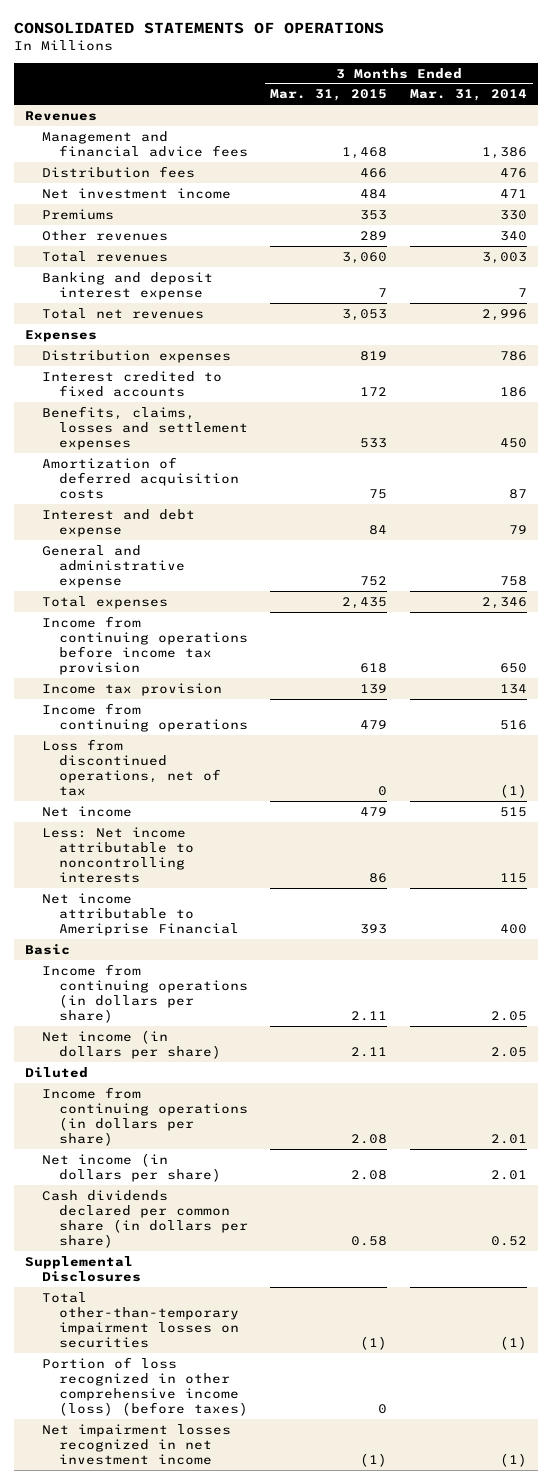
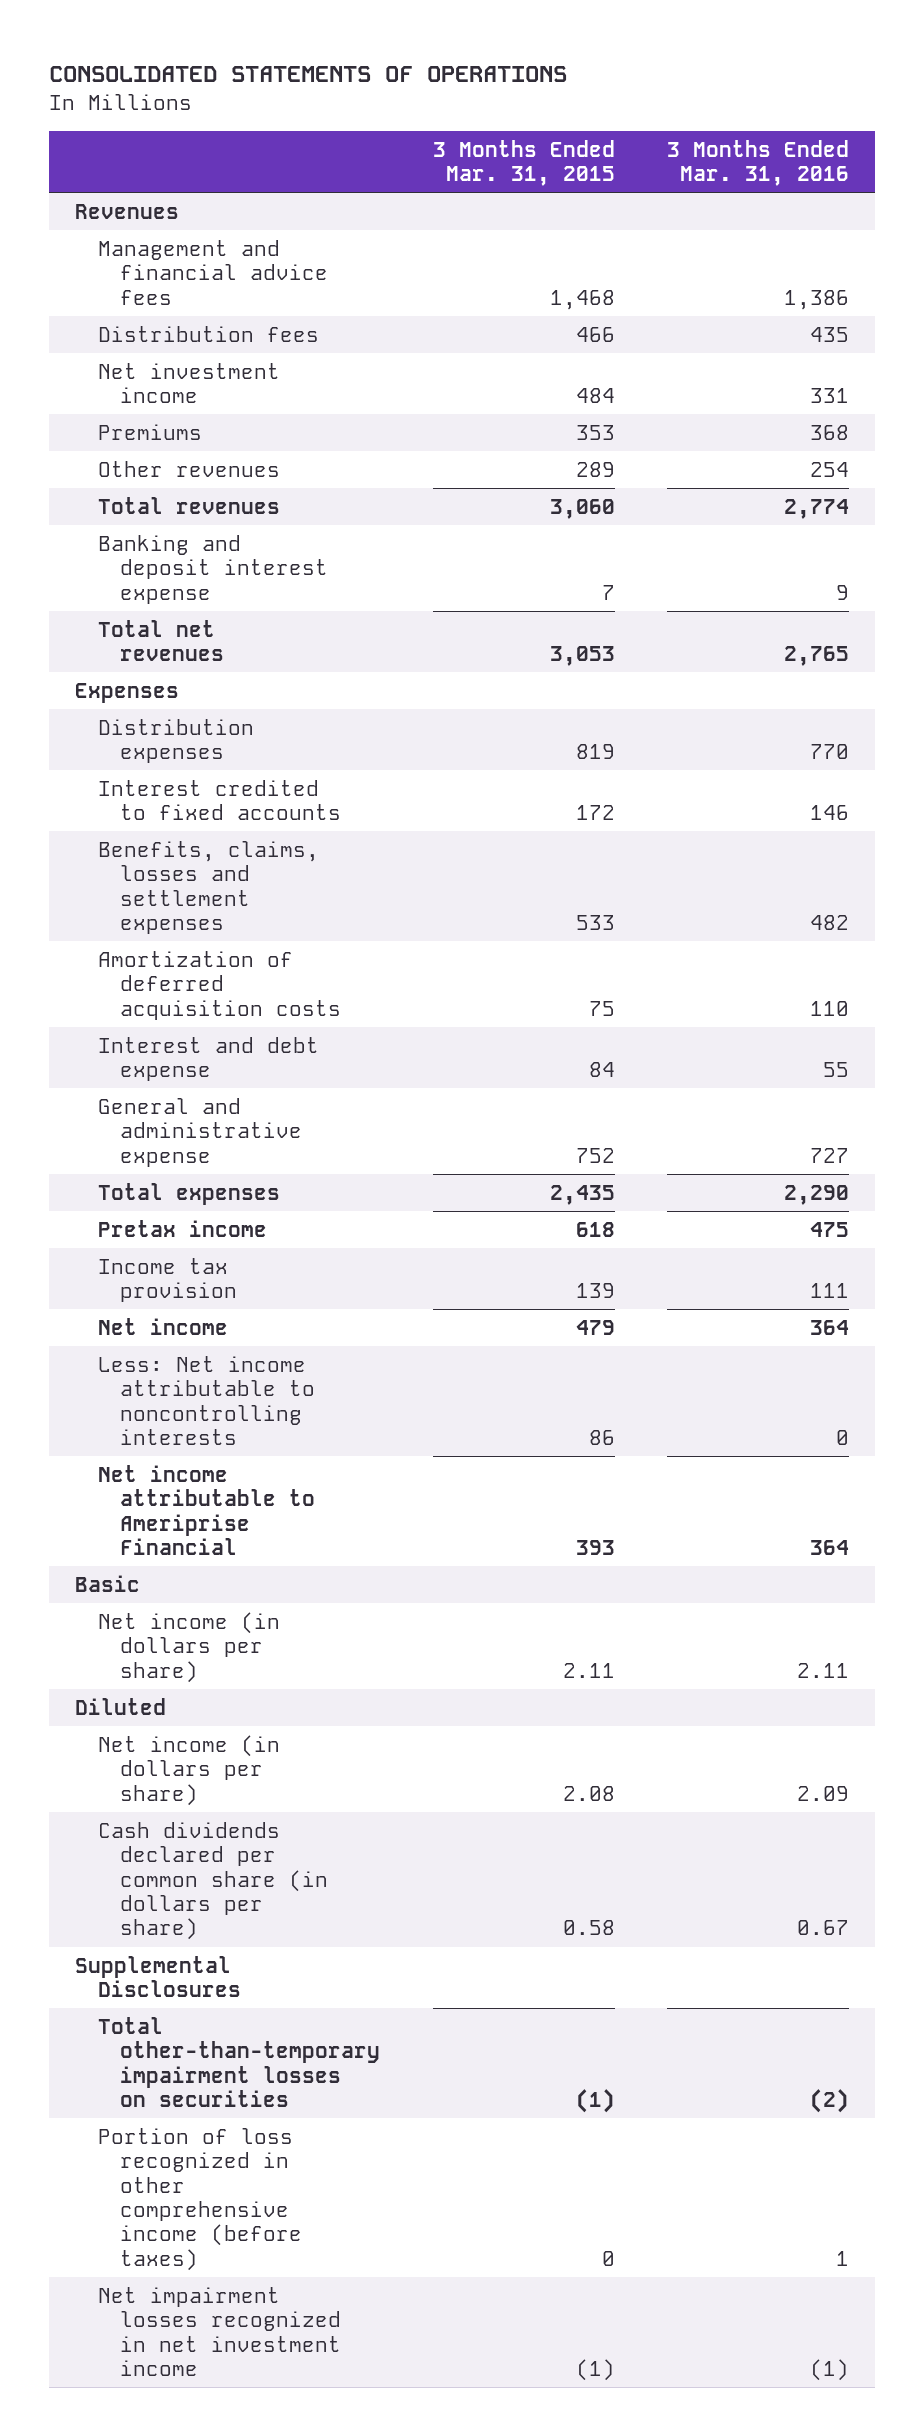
- | 3 Months Ended Mar. 31, 2015 | 3 Months Ended Mar. 31, 2014
+ | 3 Months Ended Mar. 31, 2015 | 3 Months Ended Mar. 31, 2016
- Income from continuing operations before income tax provision | 618 | 650
+ Pretax income | 618 | 475
- Income from continuing operations | 479 | 516
- Loss from discontinued operations, net of tax | 0 | (1)
- Income from continuing operations (in dollars per share) | 2.11 | 2.05
- Income from continuing operations (in dollars per share) | 2.08 | 2.01
- Portion of loss recognized in other comprehensive income (loss) (before taxes) | 0 |
+ Portion of loss recognized in other comprehensive income (before taxes) | 0 | 1

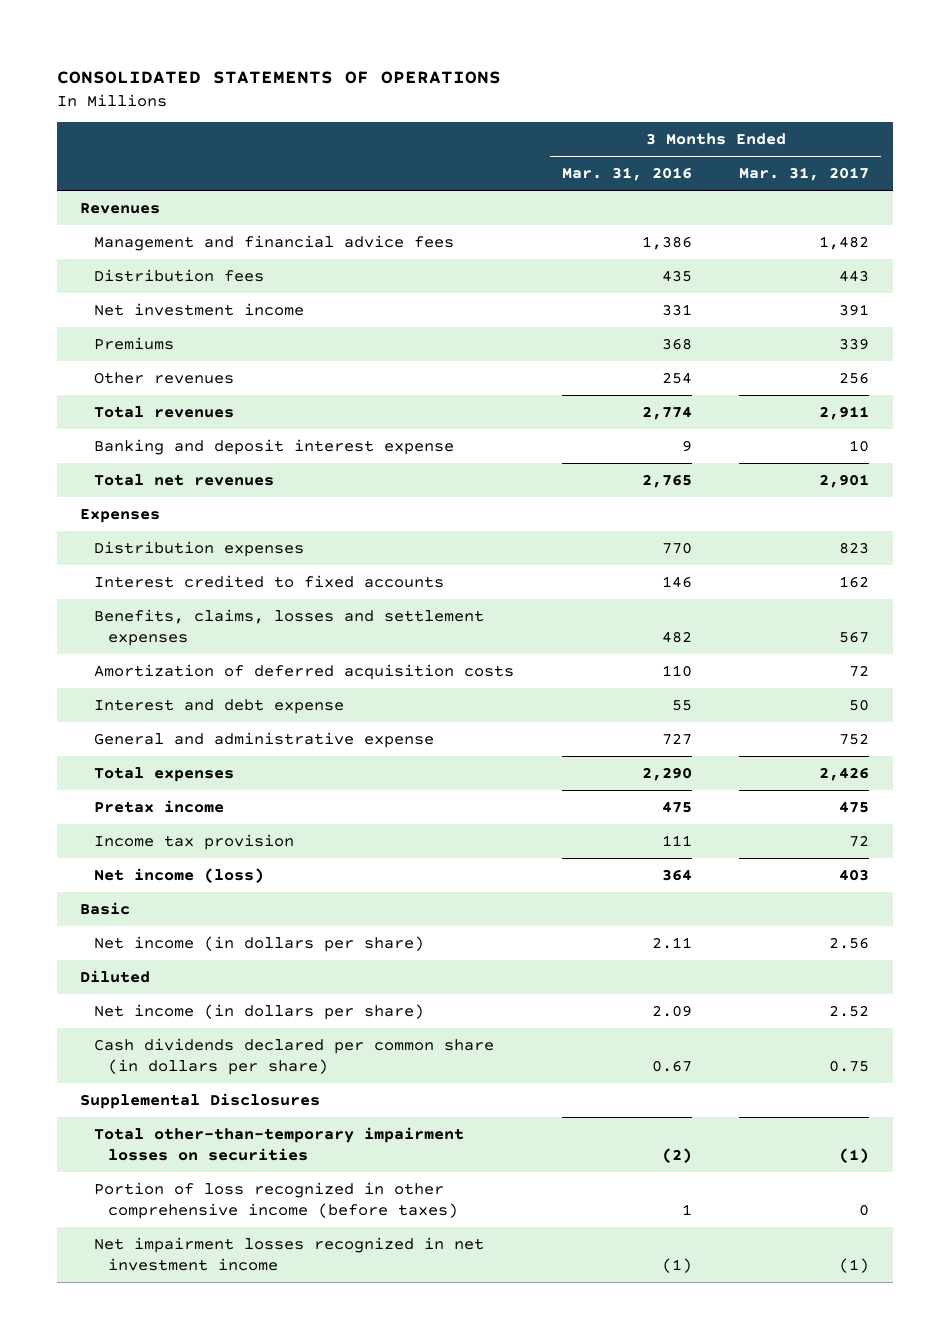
- | 3 Months Ended Mar. 31, 2015 | 3 Months Ended Mar. 31, 2016
+ | 3 Months Ended Mar. 31, 2016 | 3 Months Ended Mar. 31, 2017
- Net income | 479 | 364
- Less: Net income attributable to noncontrolling interests | 86 | 0
- Net income attributable to Ameriprise Financial | 393 | 364
+ Net income (loss) | 364 | 403

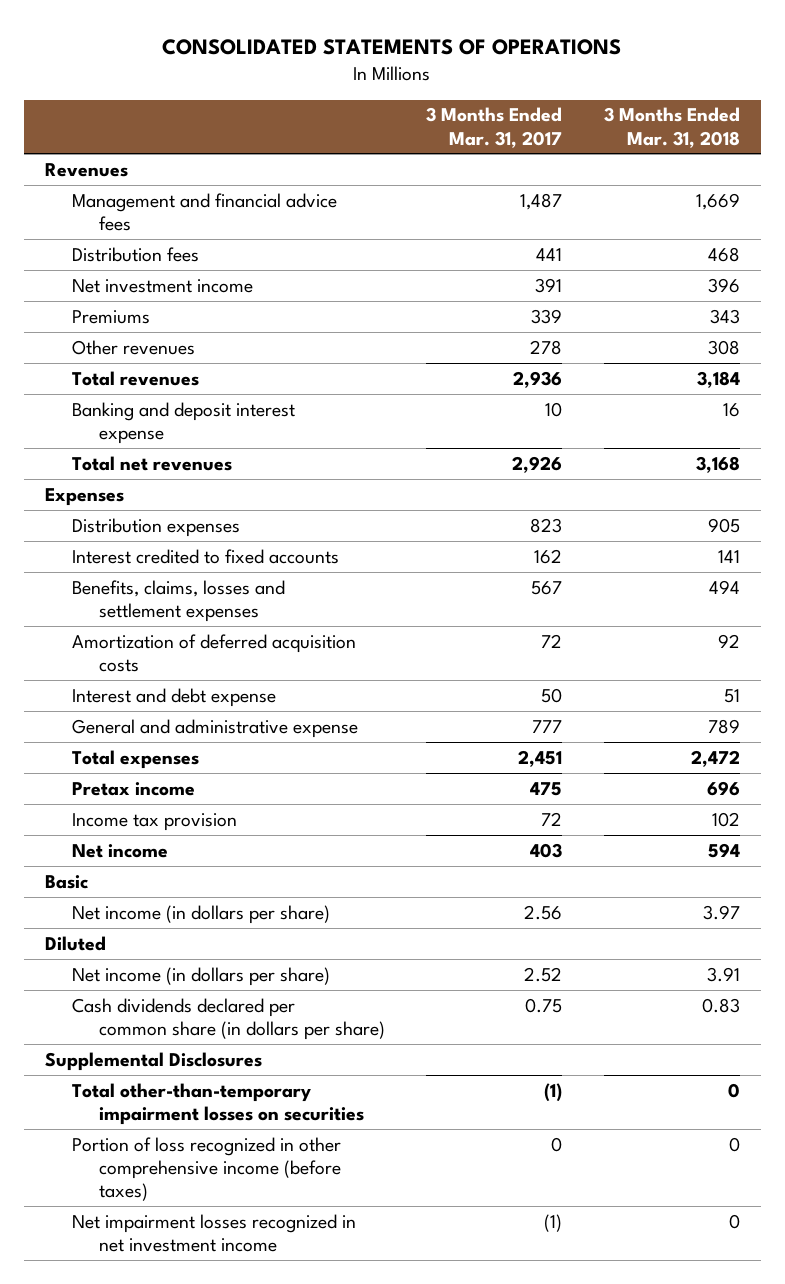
- | 3 Months Ended Mar. 31, 2016 | 3 Months Ended Mar. 31, 2017
+ | 3 Months Ended Mar. 31, 2017 | 3 Months Ended Mar. 31, 2018
- Management and financial advice fees | 1,386 | 1,482
- Distribution fees | 435 | 443
+ Management and financial advice fees | 1,487 | 1,669
+ Distribution fees | 441 | 468
- Other revenues | 254 | 256
- Total revenues | 2,774 | 2,911
+ Other revenues | 278 | 308
+ Total revenues | 2,936 | 3,184
- Total net revenues | 2,765 | 2,901
+ Total net revenues | 2,926 | 3,168
- General and administrative expense | 727 | 752
- Total expenses | 2,290 | 2,426
+ General and administrative expense | 777 | 789
+ Total expenses | 2,451 | 2,472
- Net income (loss) | 364 | 403
+ Net income | 403 | 594

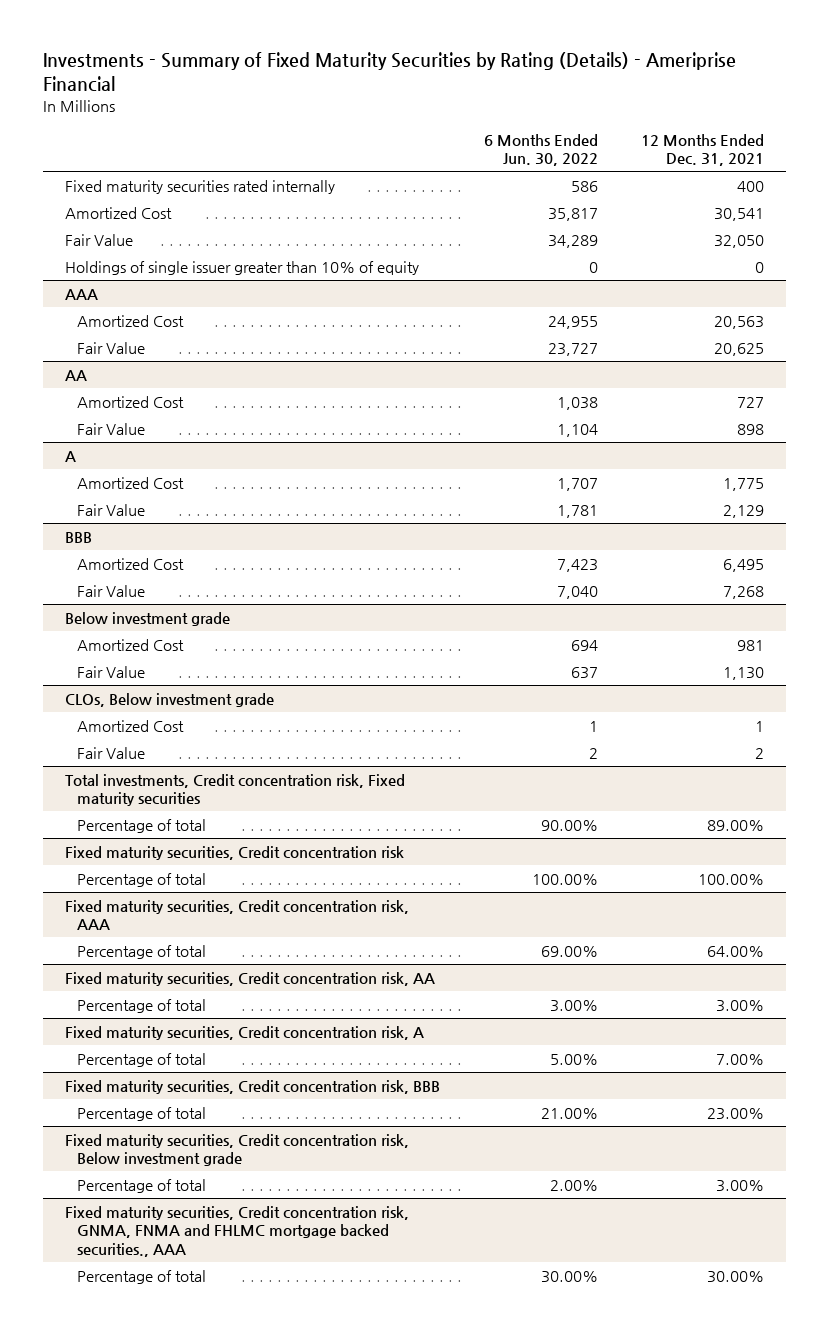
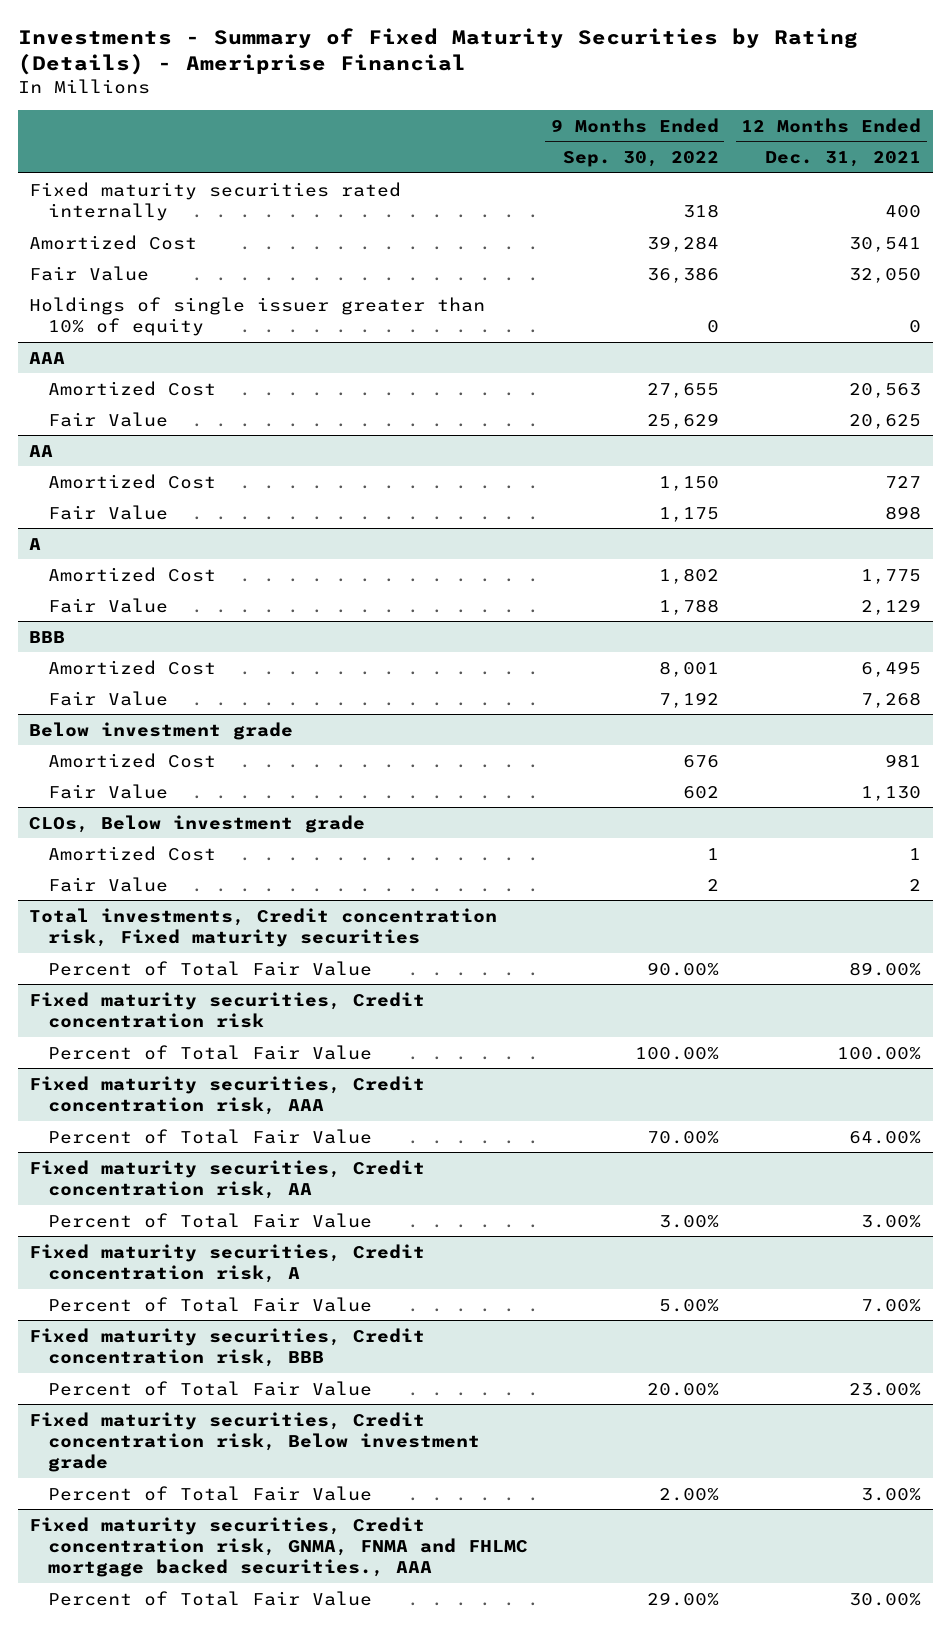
- | 6 Months Ended Jun. 30, 2022 | 12 Months Ended Dec. 31, 2021
+ | 9 Months Ended Sep. 30, 2022 | 12 Months Ended Dec. 31, 2021
@ Total investments, Credit concentration risk, Fixed maturity securities
- Percentage of total | 90.00% | 89.00%
+ Percent of Total Fair Value | 90.00% | 89.00%
@ Fixed maturity securities, Credit concentration risk
- Percentage of total | 100.00% | 100.00%
+ Percent of Total Fair Value | 100.00% | 100.00%
@ Fixed maturity securities, Credit concentration risk, AAA
- Percentage of total | 69.00% | 64.00%
+ Percent of Total Fair Value | 70.00% | 64.00%
@ Fixed maturity securities, Credit concentration risk, AA
- Percentage of total | 3.00% | 3.00%
+ Percent of Total Fair Value | 3.00% | 3.00%
@ Fixed maturity securities, Credit concentration risk, A
- Percentage of total | 5.00% | 7.00%
+ Percent of Total Fair Value | 5.00% | 7.00%
@ Fixed maturity securities, Credit concentration risk, BBB
- Percentage of total | 21.00% | 23.00%
+ Percent of Total Fair Value | 20.00% | 23.00%
@ Fixed maturity securities, Credit concentration risk, Below investment grade
- Percentage of total | 2.00% | 3.00%
+ Percent of Total Fair Value | 2.00% | 3.00%
@ Fixed maturity securities, Credit concentration risk, GNMA, FNMA and FHLMC mortgage backed securities., AAA
- Percentage of total | 30.00% | 30.00%
+ Percent of Total Fair Value | 29.00% | 30.00%

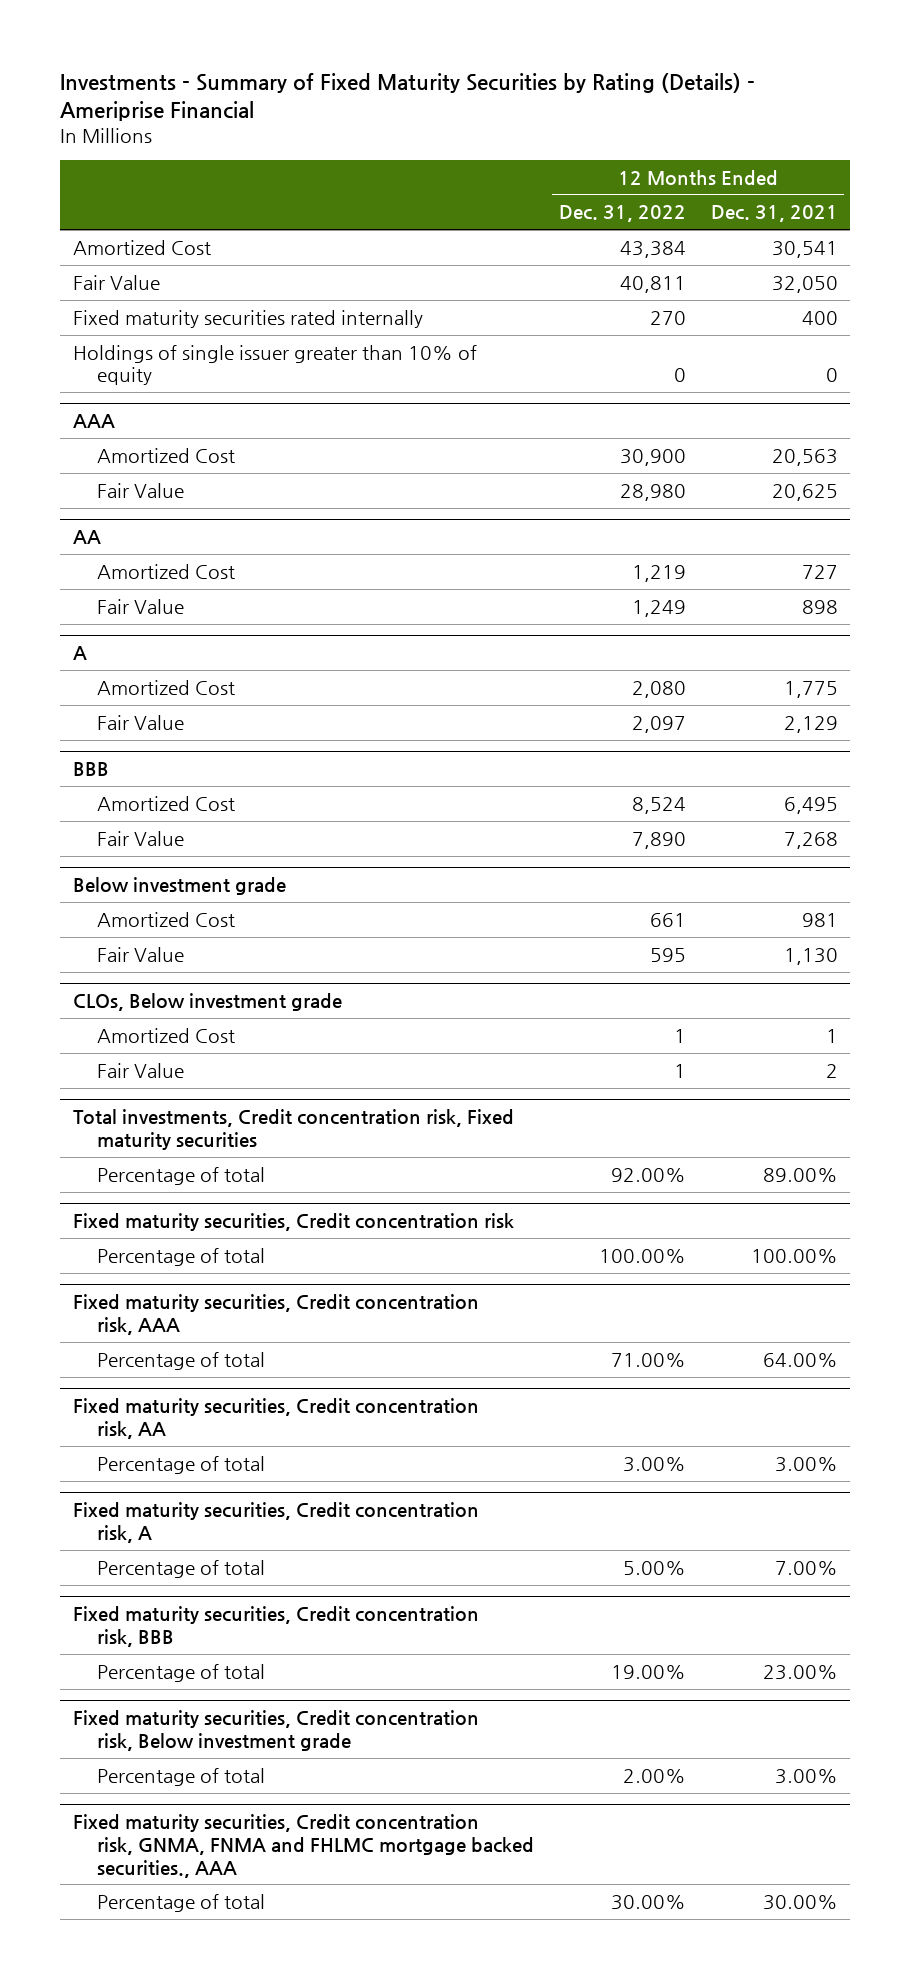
- | 9 Months Ended Sep. 30, 2022 | 12 Months Ended Dec. 31, 2021
+ | 12 Months Ended Dec. 31, 2022 | 12 Months Ended Dec. 31, 2021
moved down: Fixed maturity securities rated internally | 270 | 400
@ Total investments, Credit concentration risk, Fixed maturity securities
- Percent of Total Fair Value | 90.00% | 89.00%
+ Percentage of total | 92.00% | 89.00%
@ Fixed maturity securities, Credit concentration risk
- Percent of Total Fair Value | 100.00% | 100.00%
+ Percentage of total | 100.00% | 100.00%
@ Fixed maturity securities, Credit concentration risk, AAA
- Percent of Total Fair Value | 70.00% | 64.00%
+ Percentage of total | 71.00% | 64.00%
@ Fixed maturity securities, Credit concentration risk, AA
- Percent of Total Fair Value | 3.00% | 3.00%
+ Percentage of total | 3.00% | 3.00%
@ Fixed maturity securities, Credit concentration risk, A
- Percent of Total Fair Value | 5.00% | 7.00%
+ Percentage of total | 5.00% | 7.00%
@ Fixed maturity securities, Credit concentration risk, BBB
- Percent of Total Fair Value | 20.00% | 23.00%
+ Percentage of total | 19.00% | 23.00%
@ Fixed maturity securities, Credit concentration risk, Below investment grade
- Percent of Total Fair Value | 2.00% | 3.00%
+ Percentage of total | 2.00% | 3.00%
@ Fixed maturity securities, Credit concentration risk, GNMA, FNMA and FHLMC mortgage backed securities., AAA
- Percent of Total Fair Value | 29.00% | 30.00%
+ Percentage of total | 30.00% | 30.00%

